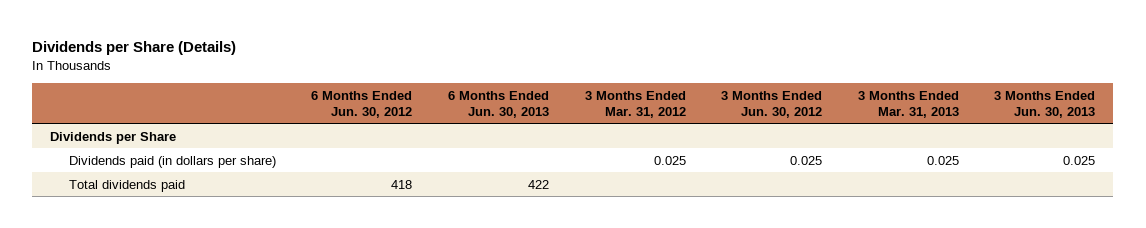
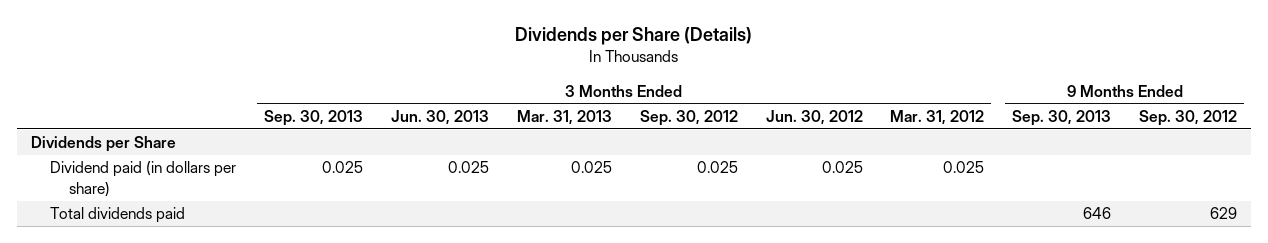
- | 6 Months Ended Jun. 30, 2012 | 6 Months Ended Jun. 30, 2013 | 3 Months Ended Mar. 31, 2012 | 3 Months Ended Jun. 30, 2012 | 3 Months Ended Mar. 31, 2013 | 3 Months Ended Jun. 30, 2013
+ | 3 Months Ended Sep. 30, 2013 | 3 Months Ended Jun. 30, 2013 | 3 Months Ended Mar. 31, 2013 | 3 Months Ended Sep. 30, 2012 | 3 Months Ended Jun. 30, 2012 | 3 Months Ended Mar. 31, 2012 | 9 Months Ended Sep. 30, 2013 | 9 Months Ended Sep. 30, 2012
- Dividends paid (in dollars per share) | | | 0.025 | 0.025 | 0.025 | 0.025
+ Dividend paid (in dollars per share) | 0.025 | 0.025 | 0.025 | 0.025 | 0.025 | 0.025 | |

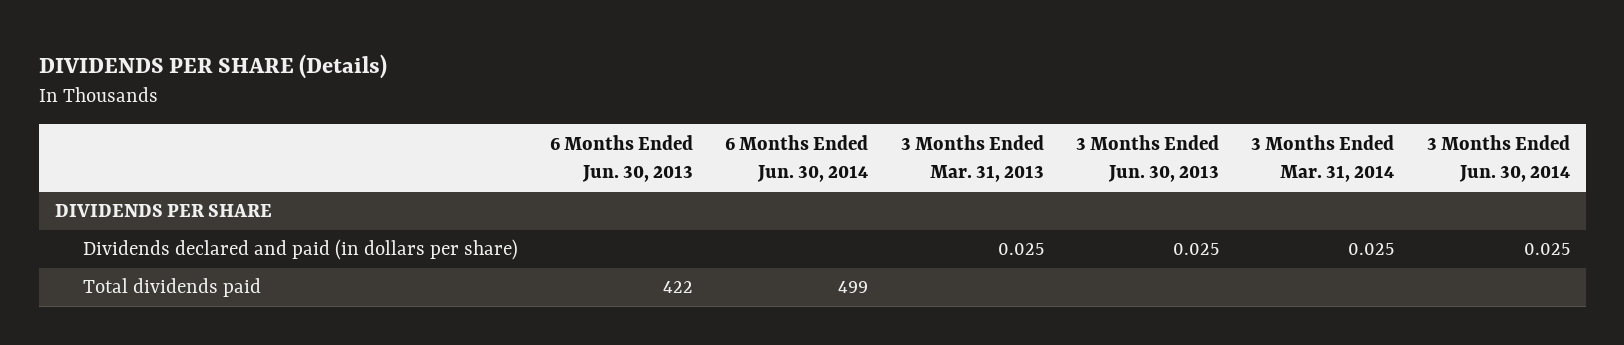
- Dividends per Share (Details)
+ DIVIDENDS PER SHARE (Details)
- | 3 Months Ended Sep. 30, 2013 | 3 Months Ended Jun. 30, 2013 | 3 Months Ended Mar. 31, 2013 | 3 Months Ended Sep. 30, 2012 | 3 Months Ended Jun. 30, 2012 | 3 Months Ended Mar. 31, 2012 | 9 Months Ended Sep. 30, 2013 | 9 Months Ended Sep. 30, 2012
+ | 6 Months Ended Jun. 30, 2013 | 6 Months Ended Jun. 30, 2014 | 3 Months Ended Mar. 31, 2013 | 3 Months Ended Jun. 30, 2013 | 3 Months Ended Mar. 31, 2014 | 3 Months Ended Jun. 30, 2014
- Dividends per Share
- Dividend paid (in dollars per share) | 0.025 | 0.025 | 0.025 | 0.025 | 0.025 | 0.025 | |
+ DIVIDENDS PER SHARE
+ Dividends declared and paid (in dollars per share) | | | 0.025 | 0.025 | 0.025 | 0.025

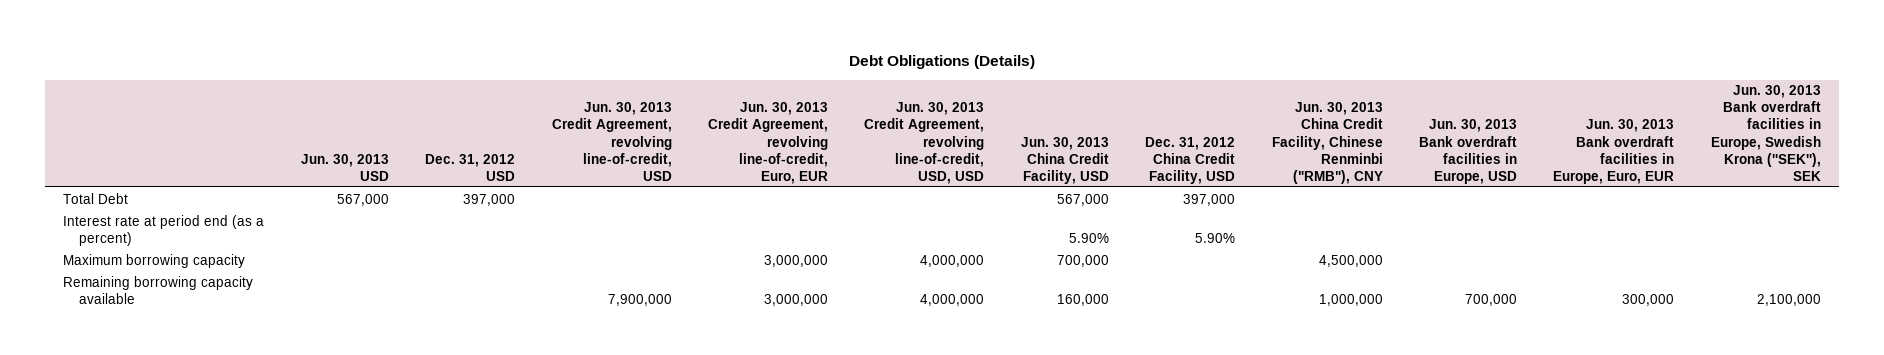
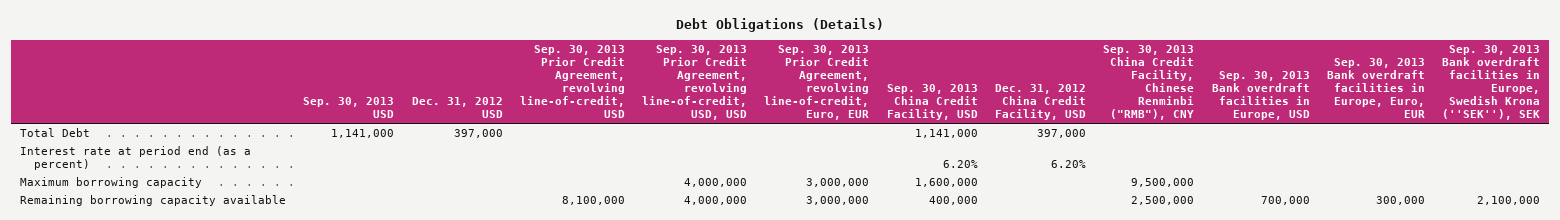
- | Jun. 30, 2013 USD | Dec. 31, 2012 USD | Jun. 30, 2013 Credit Agreement, revolving line-of-credit, USD | Jun. 30, 2013 Credit Agreement, revolving line-of-credit, Euro, EUR | Jun. 30, 2013 Credit Agreement, revolving line-of-credit, USD, USD | Jun. 30, 2013 China Credit Facility, USD | Dec. 31, 2012 China Credit Facility, USD | Jun. 30, 2013 China Credit Facility, Chinese Renminbi ("RMB"), CNY | Jun. 30, 2013 Bank overdraft facilities in Europe, USD | Jun. 30, 2013 Bank overdraft facilities in Europe, Euro, EUR | Jun. 30, 2013 Bank overdraft facilities in Europe, Swedish Krona (''SEK''), SEK
+ | Sep. 30, 2013 USD | Dec. 31, 2012 USD | Sep. 30, 2013 Prior Credit Agreement, revolving line-of-credit, USD | Sep. 30, 2013 Prior Credit Agreement, revolving line-of-credit, USD, USD | Sep. 30, 2013 Prior Credit Agreement, revolving line-of-credit, Euro, EUR | Sep. 30, 2013 China Credit Facility, USD | Dec. 31, 2012 China Credit Facility, USD | Sep. 30, 2013 China Credit Facility, Chinese Renminbi ("RMB"), CNY | Sep. 30, 2013 Bank overdraft facilities in Europe, USD | Sep. 30, 2013 Bank overdraft facilities in Europe, Euro, EUR | Sep. 30, 2013 Bank overdraft facilities in Europe, Swedish Krona (''SEK''), SEK
- Interest rate at period end (as a percent) | | | | | | 5.90% | 5.90% | | | |
+ Interest rate at period end (as a percent) | | | | | | 6.20% | 6.20% | | | |

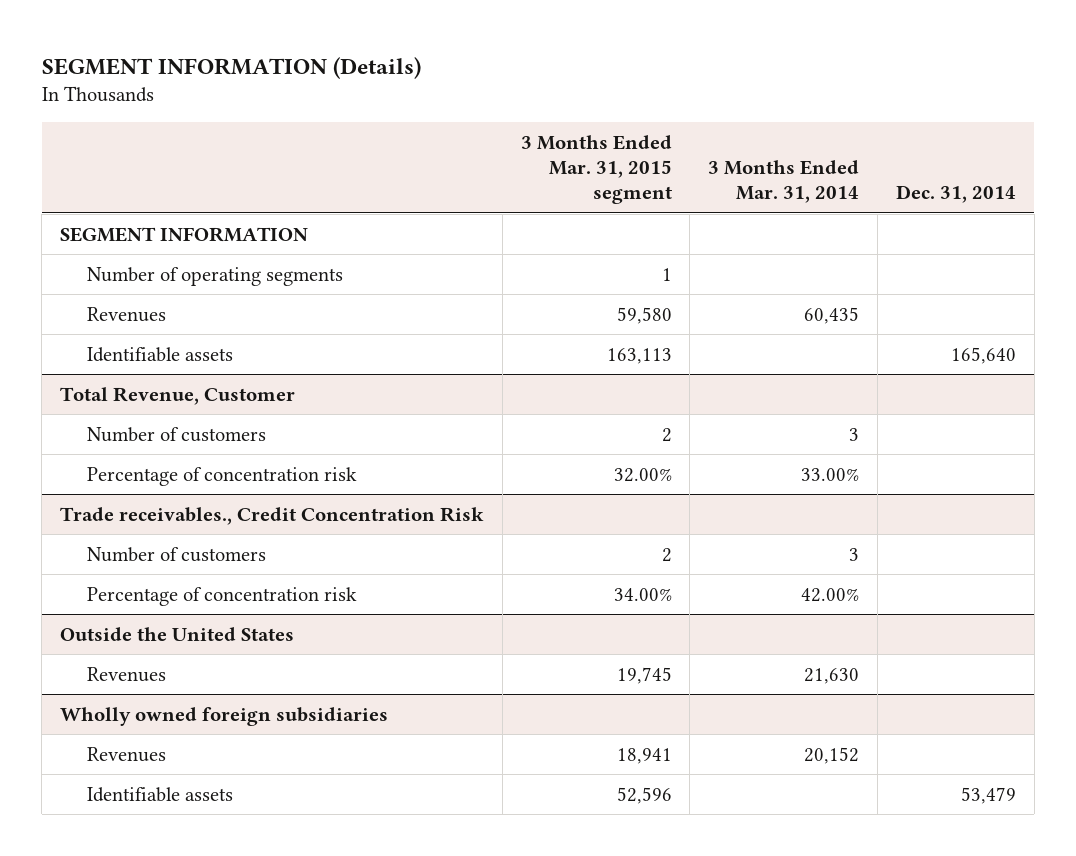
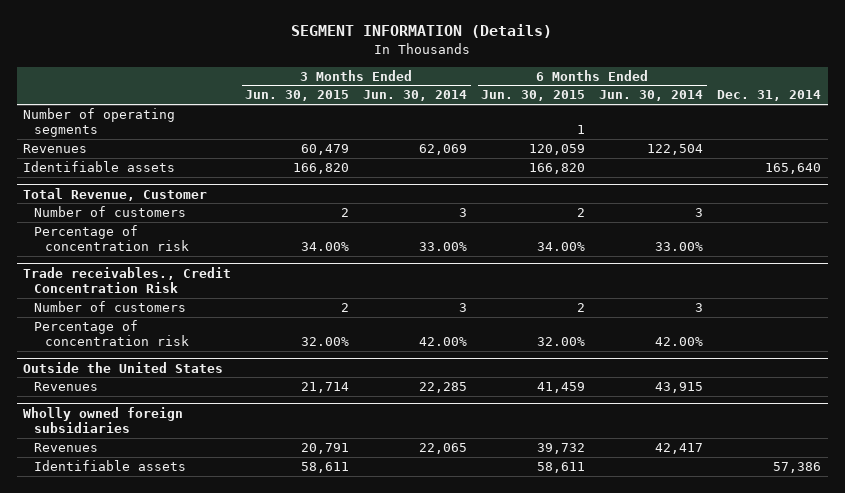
- | 3 Months Ended Mar. 31, 2015 segment | 3 Months Ended Mar. 31, 2014 | Dec. 31, 2014
+ | 3 Months Ended Jun. 30, 2015 | 3 Months Ended Jun. 30, 2014 | 6 Months Ended Jun. 30, 2015 | 6 Months Ended Jun. 30, 2014 | Dec. 31, 2014
- SEGMENT INFORMATION
@ Wholly owned foreign subsidiaries
- Identifiable assets | 52,596 | | 53,479
+ Identifiable assets | 58,611 | | 58,611 | | 57,386

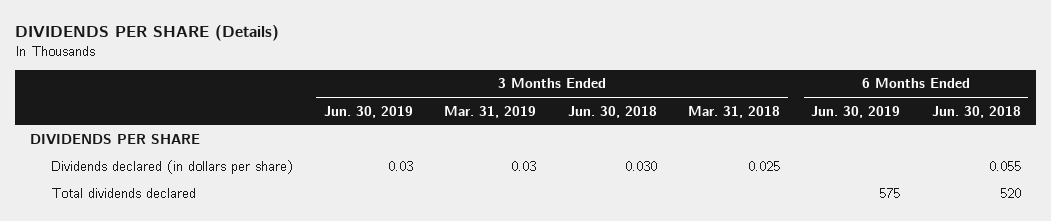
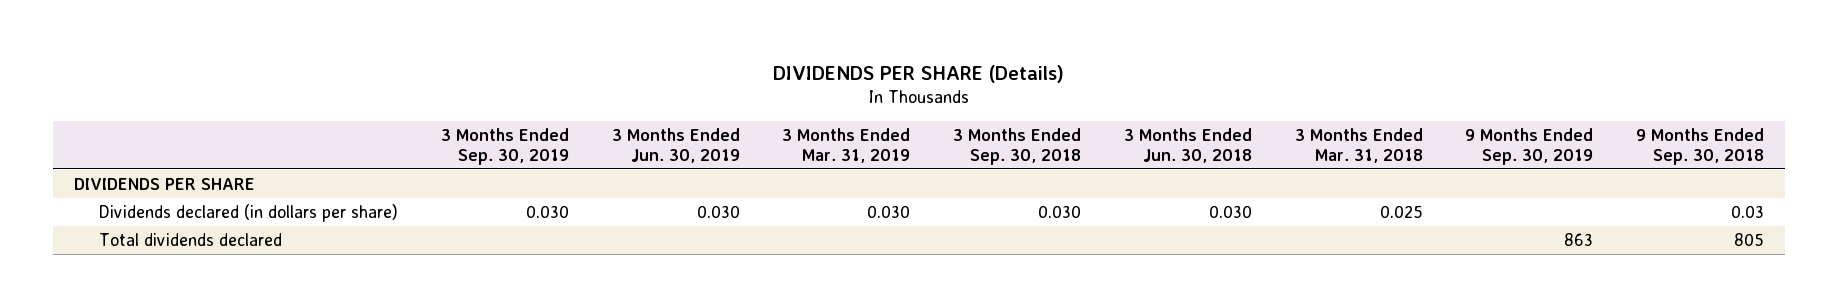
- | 3 Months Ended Jun. 30, 2019 | 3 Months Ended Mar. 31, 2019 | 3 Months Ended Jun. 30, 2018 | 3 Months Ended Mar. 31, 2018 | 6 Months Ended Jun. 30, 2019 | 6 Months Ended Jun. 30, 2018
+ | 3 Months Ended Sep. 30, 2019 | 3 Months Ended Jun. 30, 2019 | 3 Months Ended Mar. 31, 2019 | 3 Months Ended Sep. 30, 2018 | 3 Months Ended Jun. 30, 2018 | 3 Months Ended Mar. 31, 2018 | 9 Months Ended Sep. 30, 2019 | 9 Months Ended Sep. 30, 2018
- Dividends declared (in dollars per share) | 0.03 | 0.03 | 0.030 | 0.025 | | 0.055
+ Dividends declared (in dollars per share) | 0.030 | 0.030 | 0.030 | 0.030 | 0.030 | 0.025 | | 0.03

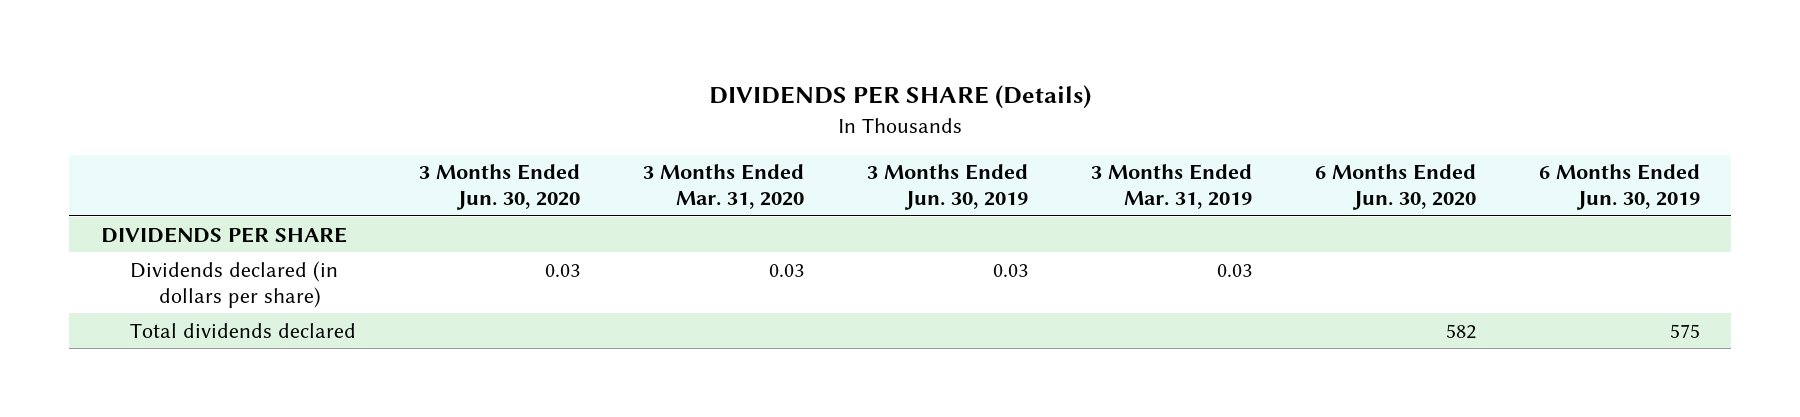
- | 3 Months Ended Sep. 30, 2019 | 3 Months Ended Jun. 30, 2019 | 3 Months Ended Mar. 31, 2019 | 3 Months Ended Sep. 30, 2018 | 3 Months Ended Jun. 30, 2018 | 3 Months Ended Mar. 31, 2018 | 9 Months Ended Sep. 30, 2019 | 9 Months Ended Sep. 30, 2018
+ | 3 Months Ended Jun. 30, 2020 | 3 Months Ended Mar. 31, 2020 | 3 Months Ended Jun. 30, 2019 | 3 Months Ended Mar. 31, 2019 | 6 Months Ended Jun. 30, 2020 | 6 Months Ended Jun. 30, 2019
- Dividends declared (in dollars per share) | 0.030 | 0.030 | 0.030 | 0.030 | 0.030 | 0.025 | | 0.03
+ Dividends declared (in dollars per share) | 0.03 | 0.03 | 0.03 | 0.03 | |

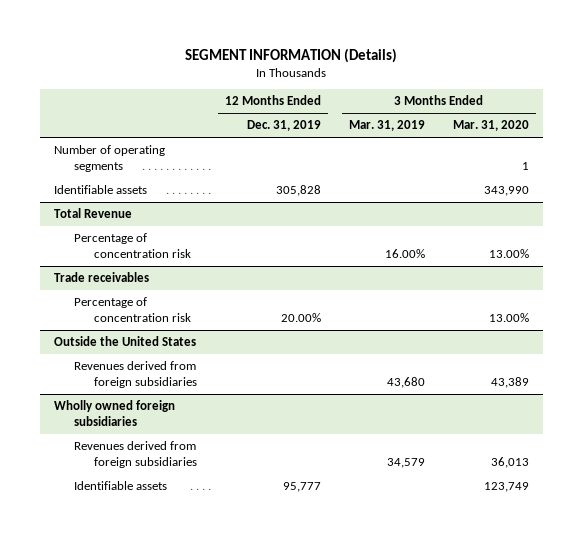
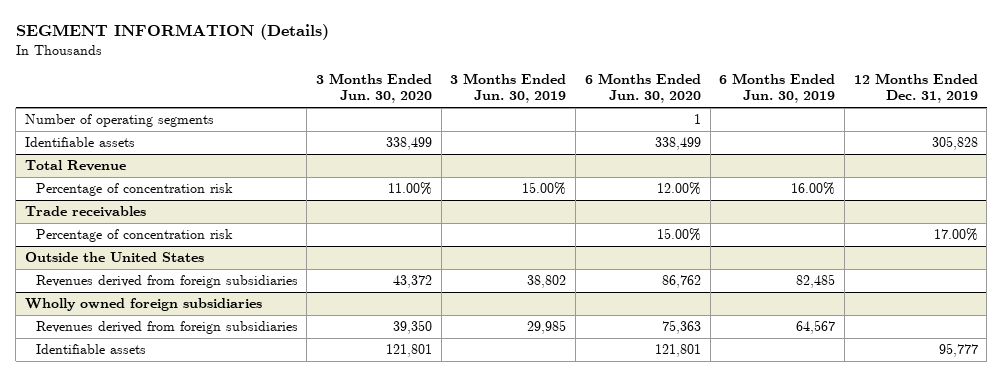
- | 12 Months Ended Dec. 31, 2019 | 3 Months Ended Mar. 31, 2019 | 3 Months Ended Mar. 31, 2020
+ | 3 Months Ended Jun. 30, 2020 | 3 Months Ended Jun. 30, 2019 | 6 Months Ended Jun. 30, 2020 | 6 Months Ended Jun. 30, 2019 | 12 Months Ended Dec. 31, 2019
@ Trade receivables
- Percentage of concentration risk | 20.00% | | 13.00%
+ Percentage of concentration risk | | | 15.00% | | 17.00%

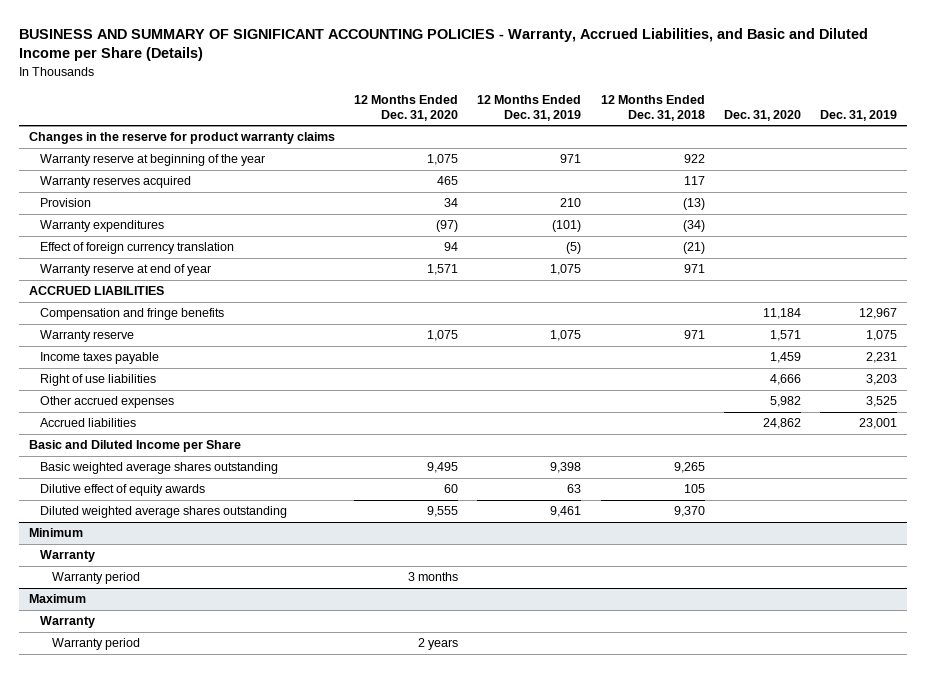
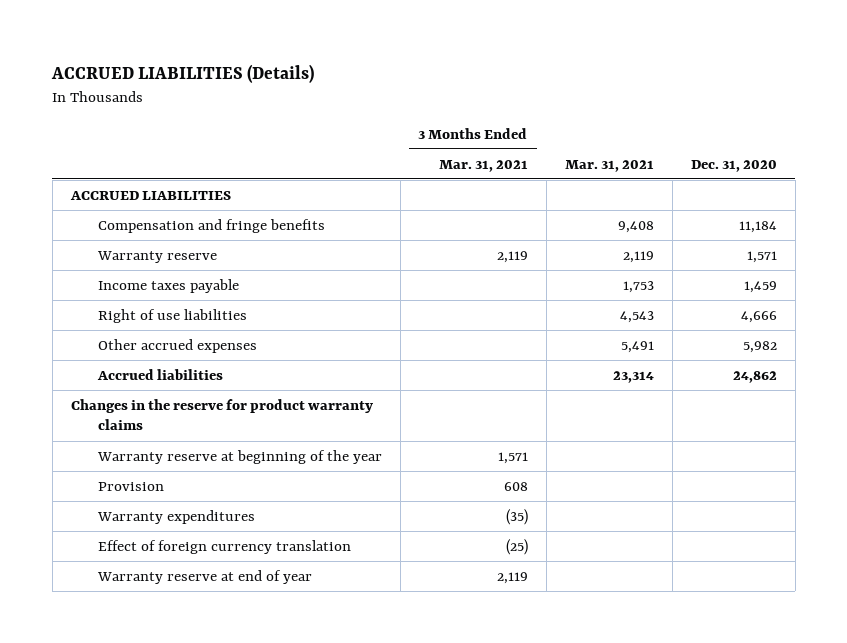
- BUSINESS AND SUMMARY OF SIGNIFICANT ACCOUNTING POLICIES - Warranty, Accrued Liabilities, and Basic and Diluted Income per Share (Details)
+ ACCRUED LIABILITIES (Details)
- | 12 Months Ended Dec. 31, 2020 | 12 Months Ended Dec. 31, 2019 | 12 Months Ended Dec. 31, 2018 | Dec. 31, 2020 | Dec. 31, 2019
+ | 3 Months Ended Mar. 31, 2021 | Mar. 31, 2021 | Dec. 31, 2020
- Warranty reserves acquired | 465 | | 117 | |
- Basic and Diluted Income per Share
- Basic weighted average shares outstanding | 9,495 | 9,398 | 9,265 | |
- Dilutive effect of equity awards | 60 | 63 | 105 | |
- Diluted weighted average shares outstanding | 9,555 | 9,461 | 9,370 | |
- Minimum
- Warranty
- Warranty period | 3 months | | | |
- Maximum
- Warranty
- Warranty period | 2 years | | | |
moved down: Changes in the reserve for product warranty claims
moved down: Warranty reserve at beginning of the year | 1,571 | |
moved down: Provision | 608 | |
moved down: Warranty expenditures | (35) | |
moved down: Effect of foreign currency translation | (25) | |
moved down: Warranty reserve at end of year | 2,119 | |

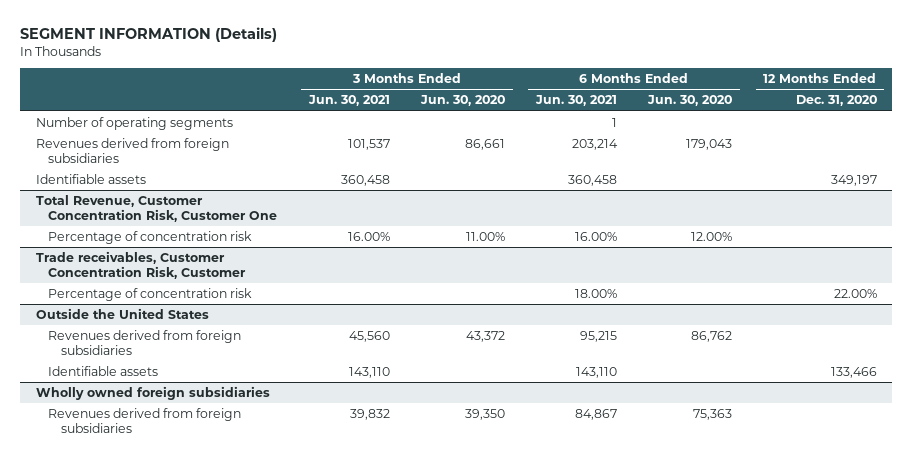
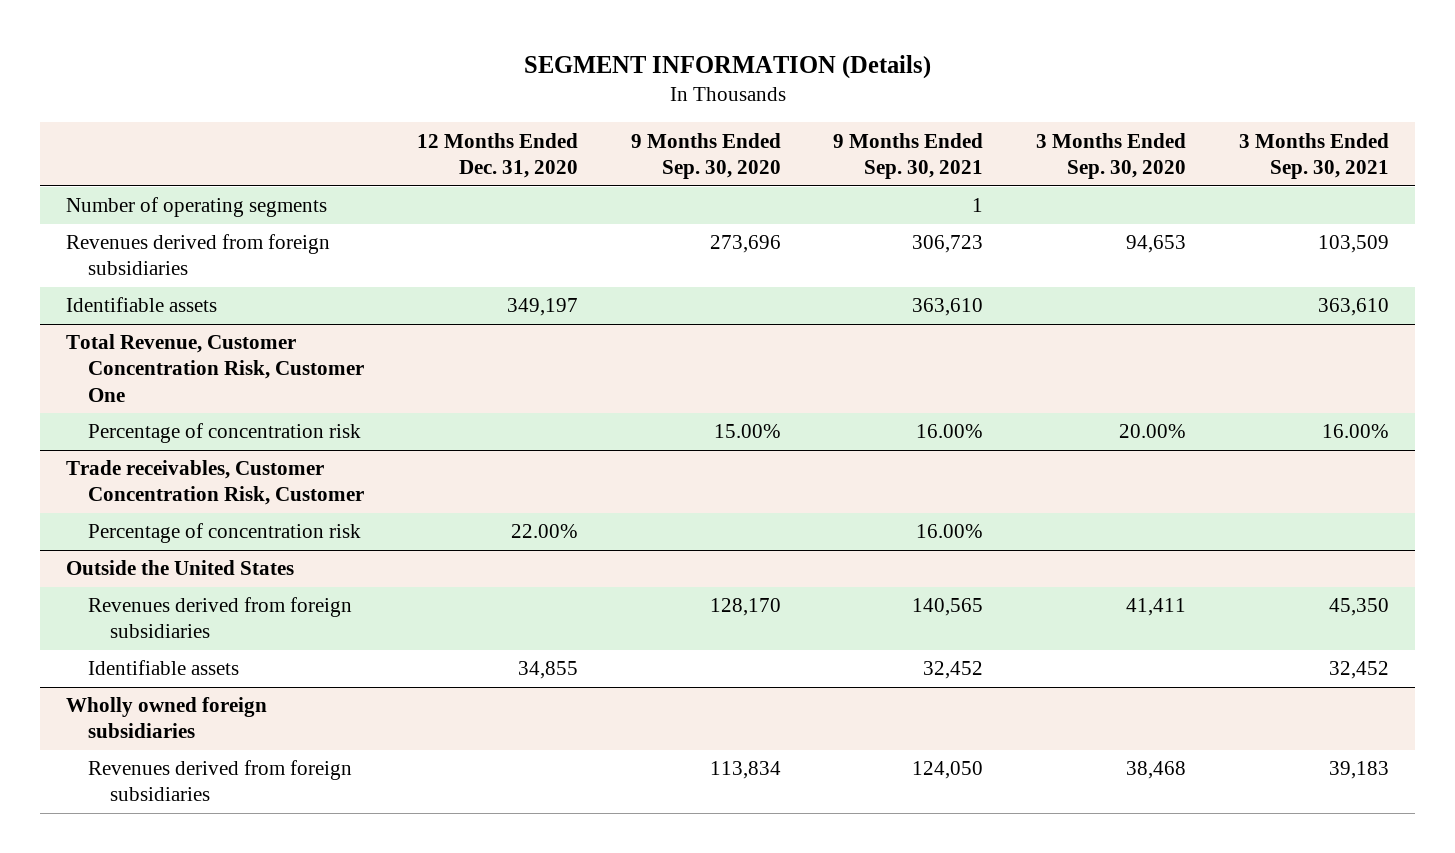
- | 3 Months Ended Jun. 30, 2021 | 3 Months Ended Jun. 30, 2020 | 6 Months Ended Jun. 30, 2021 | 6 Months Ended Jun. 30, 2020 | 12 Months Ended Dec. 31, 2020
+ | 12 Months Ended Dec. 31, 2020 | 9 Months Ended Sep. 30, 2020 | 9 Months Ended Sep. 30, 2021 | 3 Months Ended Sep. 30, 2020 | 3 Months Ended Sep. 30, 2021
@ Outside the United States
- Identifiable assets | 143,110 | | 143,110 | | 133,466
+ Identifiable assets | 34,855 | | 32,452 | | 32,452

